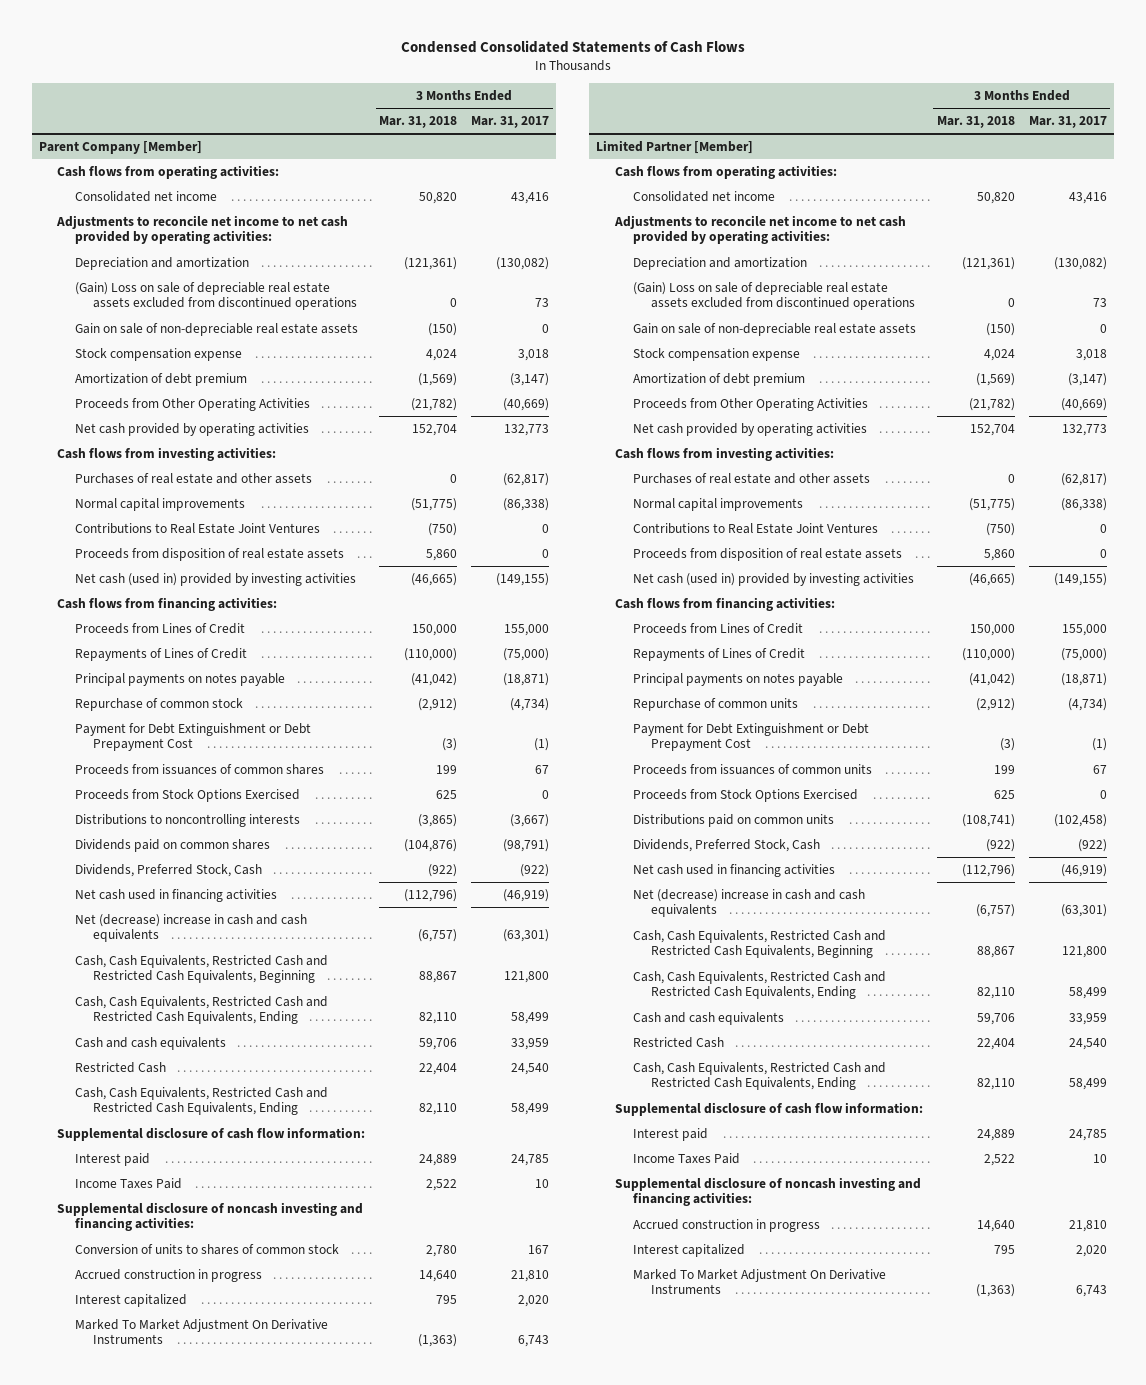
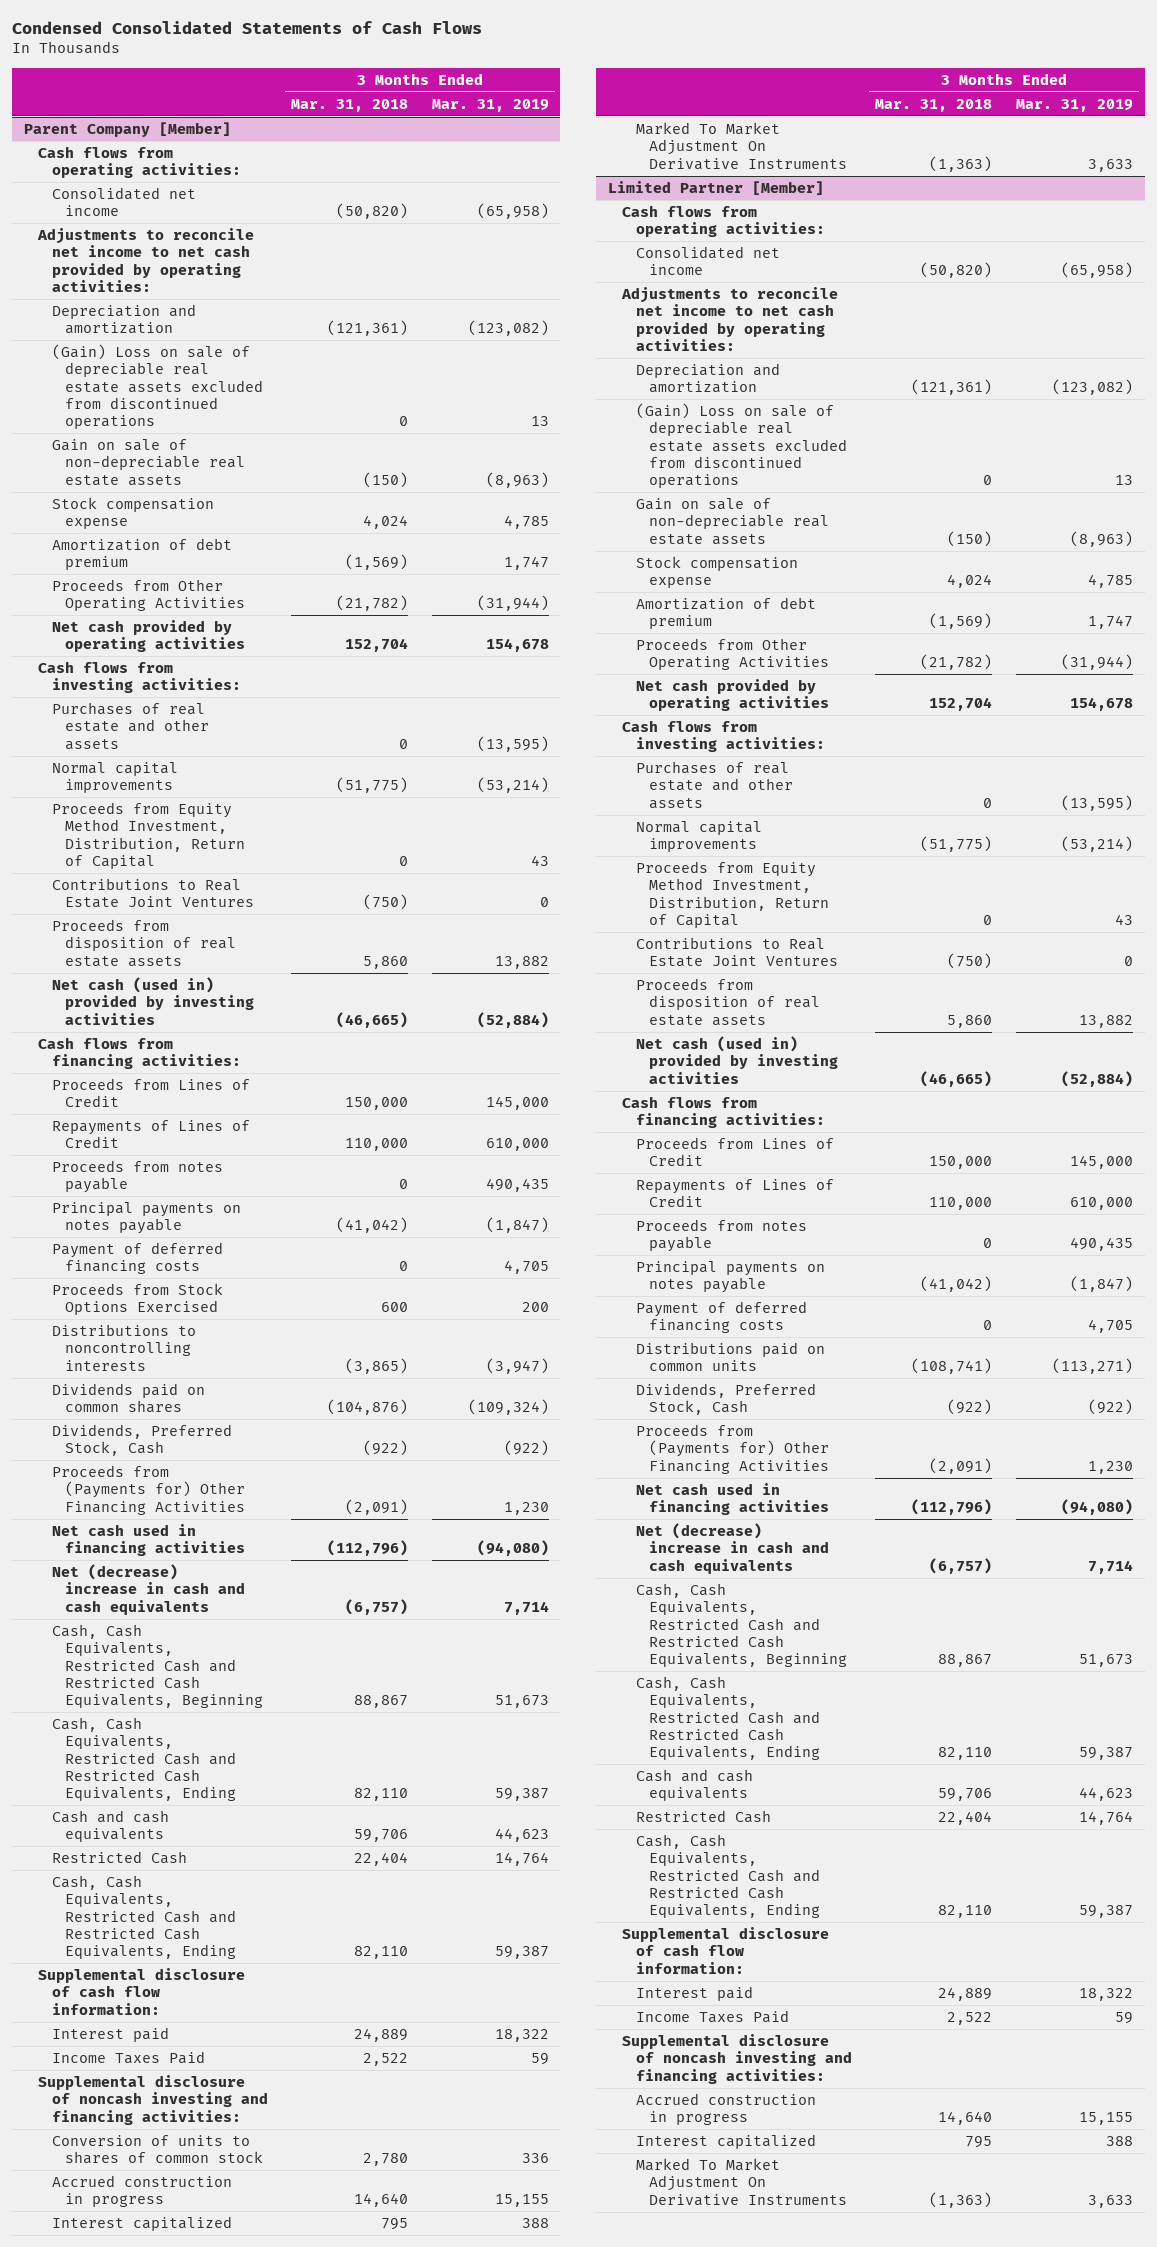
- | 3 Months Ended Mar. 31, 2018 | 3 Months Ended Mar. 31, 2017
+ | 3 Months Ended Mar. 31, 2018 | 3 Months Ended Mar. 31, 2019
@ Parent Company [Member]
- Consolidated net income | 50,820 | 43,416
+ Consolidated net income | (50,820) | (65,958)
+ Proceeds from Equity Method Investment, Distribution, Return of Capital | 0 | 43
- Repayments of Lines of Credit | (110,000) | (75,000)
+ Repayments of Lines of Credit | 110,000 | 610,000
+ Proceeds from notes payable | 0 | 490,435
- Repurchase of common stock | (2,912) | (4,734)
- Payment for Debt Extinguishment or Debt Prepayment Cost | (3) | (1)
- Proceeds from issuances of common shares | 199 | 67
- Proceeds from Stock Options Exercised | 625 | 0
+ Payment of deferred financing costs | 0 | 4,705
+ Proceeds from Stock Options Exercised | 600 | 200
+ Proceeds from (Payments for) Other Financing Activities | (2,091) | 1,230
@ Limited Partner [Member]
- Consolidated net income | 50,820 | 43,416
+ Consolidated net income | (50,820) | (65,958)
+ Proceeds from Equity Method Investment, Distribution, Return of Capital | 0 | 43
- Repayments of Lines of Credit | (110,000) | (75,000)
+ Repayments of Lines of Credit | 110,000 | 610,000
+ Proceeds from notes payable | 0 | 490,435
- Repurchase of common units | (2,912) | (4,734)
- Payment for Debt Extinguishment or Debt Prepayment Cost | (3) | (1)
- Proceeds from issuances of common units | 199 | 67
- Proceeds from Stock Options Exercised | 625 | 0
+ Payment of deferred financing costs | 0 | 4,705
+ Proceeds from (Payments for) Other Financing Activities | (2,091) | 1,230

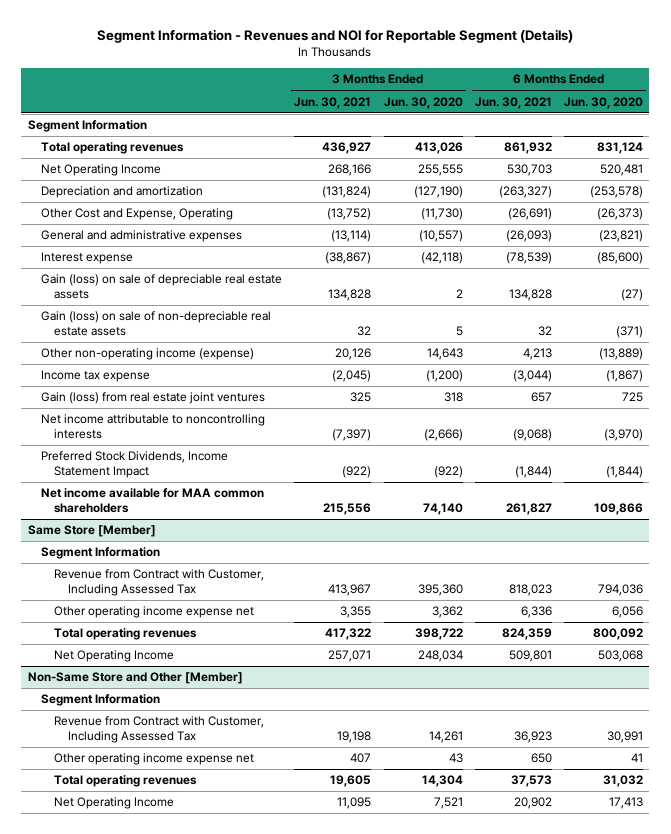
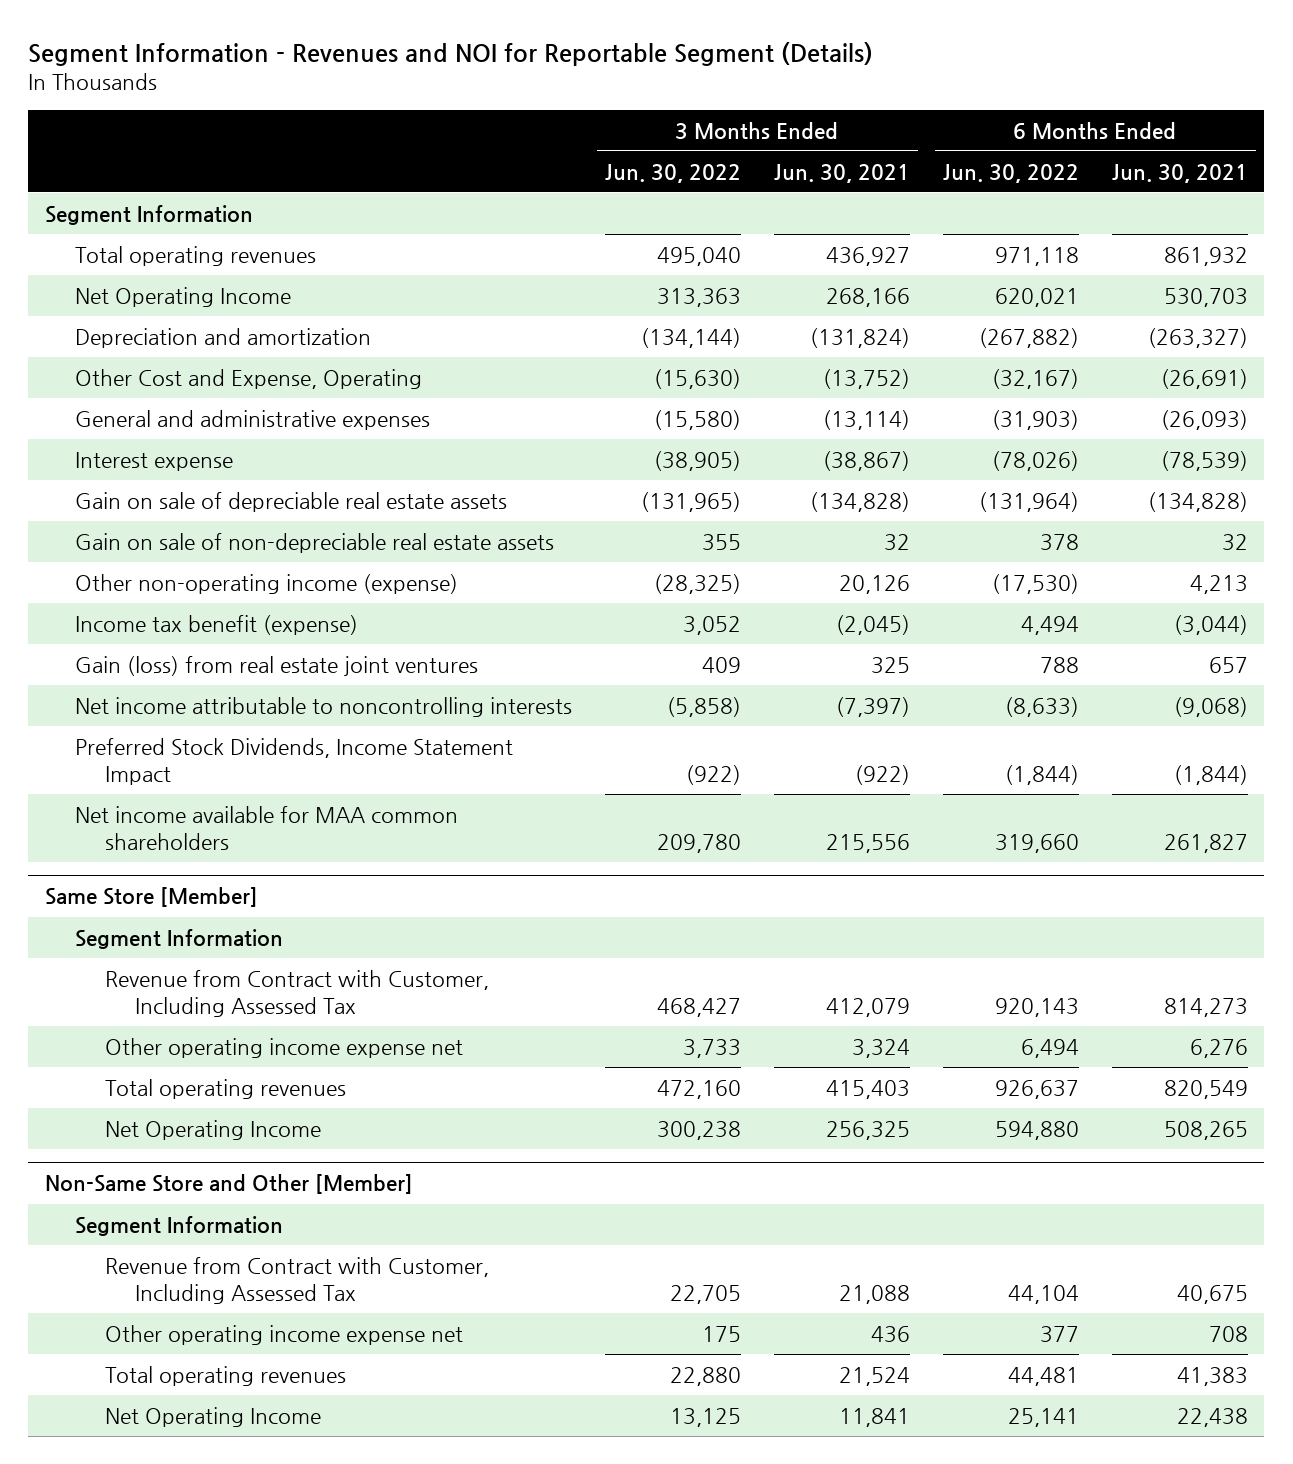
- | 3 Months Ended Jun. 30, 2021 | 3 Months Ended Jun. 30, 2020 | 6 Months Ended Jun. 30, 2021 | 6 Months Ended Jun. 30, 2020
+ | 3 Months Ended Jun. 30, 2022 | 3 Months Ended Jun. 30, 2021 | 6 Months Ended Jun. 30, 2022 | 6 Months Ended Jun. 30, 2021
- Gain (loss) on sale of depreciable real estate assets | 134,828 | 2 | 134,828 | (27)
- Gain (loss) on sale of non-depreciable real estate assets | 32 | 5 | 32 | (371)
+ Gain on sale of depreciable real estate assets | (131,965) | (134,828) | (131,964) | (134,828)
+ Gain on sale of non-depreciable real estate assets | 355 | 32 | 378 | 32
- Income tax expense | (2,045) | (1,200) | (3,044) | (1,867)
+ Income tax benefit (expense) | 3,052 | (2,045) | 4,494 | (3,044)
@ Same Store [Member]
- Revenue from Contract with Customer, Including Assessed Tax | 413,967 | 395,360 | 818,023 | 794,036
- Other operating income expense net | 3,355 | 3,362 | 6,336 | 6,056
- Total operating revenues | 417,322 | 398,722 | 824,359 | 800,092
- Net Operating Income | 257,071 | 248,034 | 509,801 | 503,068
+ Revenue from Contract with Customer, Including Assessed Tax | 468,427 | 412,079 | 920,143 | 814,273
+ Other operating income expense net | 3,733 | 3,324 | 6,494 | 6,276
+ Total operating revenues | 472,160 | 415,403 | 926,637 | 820,549
+ Net Operating Income | 300,238 | 256,325 | 594,880 | 508,265
@ Non-Same Store and Other [Member]
- Revenue from Contract with Customer, Including Assessed Tax | 19,198 | 14,261 | 36,923 | 30,991
- Other operating income expense net | 407 | 43 | 650 | 41
- Total operating revenues | 19,605 | 14,304 | 37,573 | 31,032
- Net Operating Income | 11,095 | 7,521 | 20,902 | 17,413
+ Revenue from Contract with Customer, Including Assessed Tax | 22,705 | 21,088 | 44,104 | 40,675
+ Other operating income expense net | 175 | 436 | 377 | 708
+ Total operating revenues | 22,880 | 21,524 | 44,481 | 41,383
+ Net Operating Income | 13,125 | 11,841 | 25,141 | 22,438

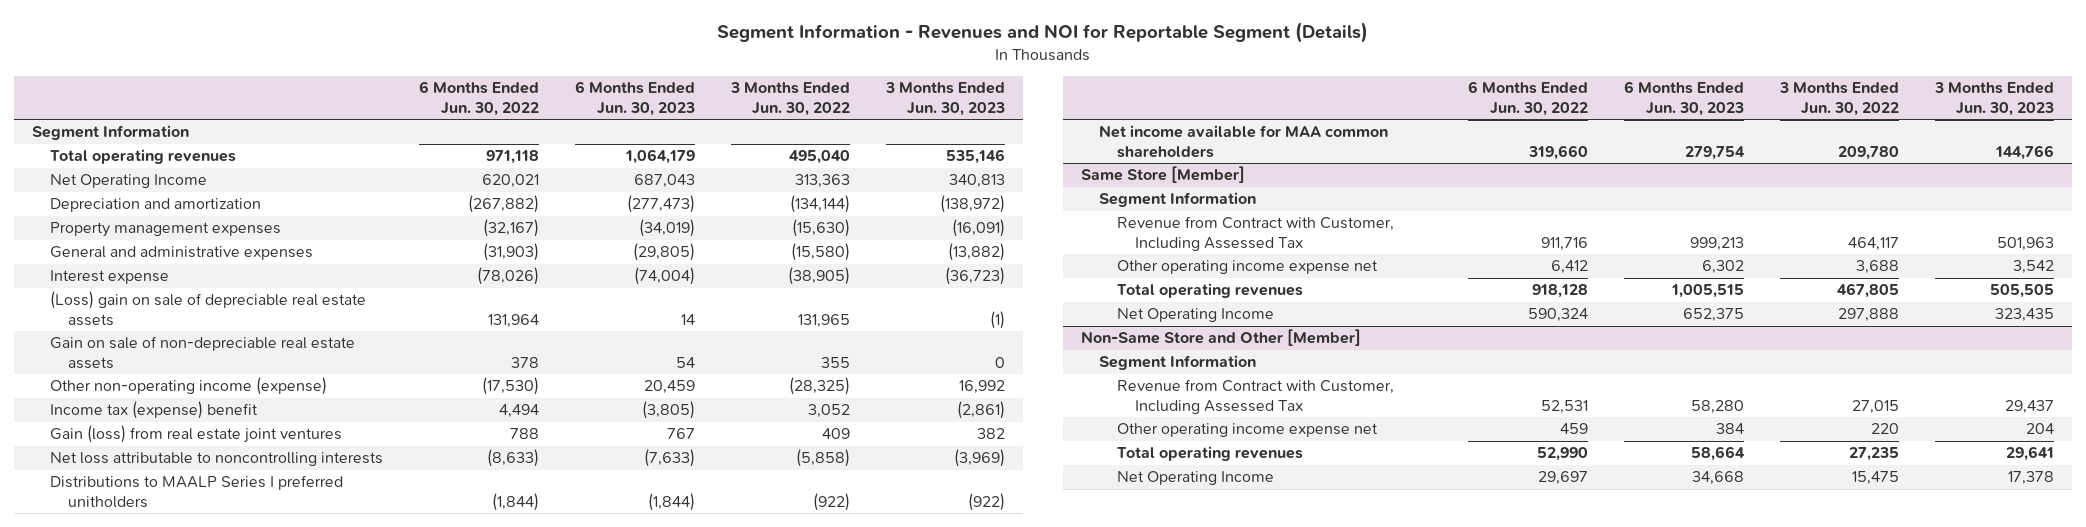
- | 3 Months Ended Jun. 30, 2022 | 3 Months Ended Jun. 30, 2021 | 6 Months Ended Jun. 30, 2022 | 6 Months Ended Jun. 30, 2021
+ | 6 Months Ended Jun. 30, 2022 | 6 Months Ended Jun. 30, 2023 | 3 Months Ended Jun. 30, 2022 | 3 Months Ended Jun. 30, 2023
- Other Cost and Expense, Operating | (15,630) | (13,752) | (32,167) | (26,691)
+ Property management expenses | (32,167) | (34,019) | (15,630) | (16,091)
- Gain on sale of depreciable real estate assets | (131,965) | (134,828) | (131,964) | (134,828)
+ (Loss) gain on sale of depreciable real estate assets | 131,964 | 14 | 131,965 | (1)
- Income tax benefit (expense) | 3,052 | (2,045) | 4,494 | (3,044)
+ Income tax (expense) benefit | 4,494 | (3,805) | 3,052 | (2,861)
- Net income attributable to noncontrolling interests | (5,858) | (7,397) | (8,633) | (9,068)
- Preferred Stock Dividends, Income Statement Impact | (922) | (922) | (1,844) | (1,844)
+ Net loss attributable to noncontrolling interests | (8,633) | (7,633) | (5,858) | (3,969)
+ Distributions to MAALP Series I preferred unitholders | (1,844) | (1,844) | (922) | (922)
@ Same Store [Member]
- Revenue from Contract with Customer, Including Assessed Tax | 468,427 | 412,079 | 920,143 | 814,273
- Other operating income expense net | 3,733 | 3,324 | 6,494 | 6,276
- Total operating revenues | 472,160 | 415,403 | 926,637 | 820,549
- Net Operating Income | 300,238 | 256,325 | 594,880 | 508,265
+ Revenue from Contract with Customer, Including Assessed Tax | 911,716 | 999,213 | 464,117 | 501,963
+ Other operating income expense net | 6,412 | 6,302 | 3,688 | 3,542
+ Total operating revenues | 918,128 | 1,005,515 | 467,805 | 505,505
+ Net Operating Income | 590,324 | 652,375 | 297,888 | 323,435
@ Non-Same Store and Other [Member]
- Revenue from Contract with Customer, Including Assessed Tax | 22,705 | 21,088 | 44,104 | 40,675
- Other operating income expense net | 175 | 436 | 377 | 708
- Total operating revenues | 22,880 | 21,524 | 44,481 | 41,383
- Net Operating Income | 13,125 | 11,841 | 25,141 | 22,438
+ Revenue from Contract with Customer, Including Assessed Tax | 52,531 | 58,280 | 27,015 | 29,437
+ Other operating income expense net | 459 | 384 | 220 | 204
+ Total operating revenues | 52,990 | 58,664 | 27,235 | 29,641
+ Net Operating Income | 29,697 | 34,668 | 15,475 | 17,378

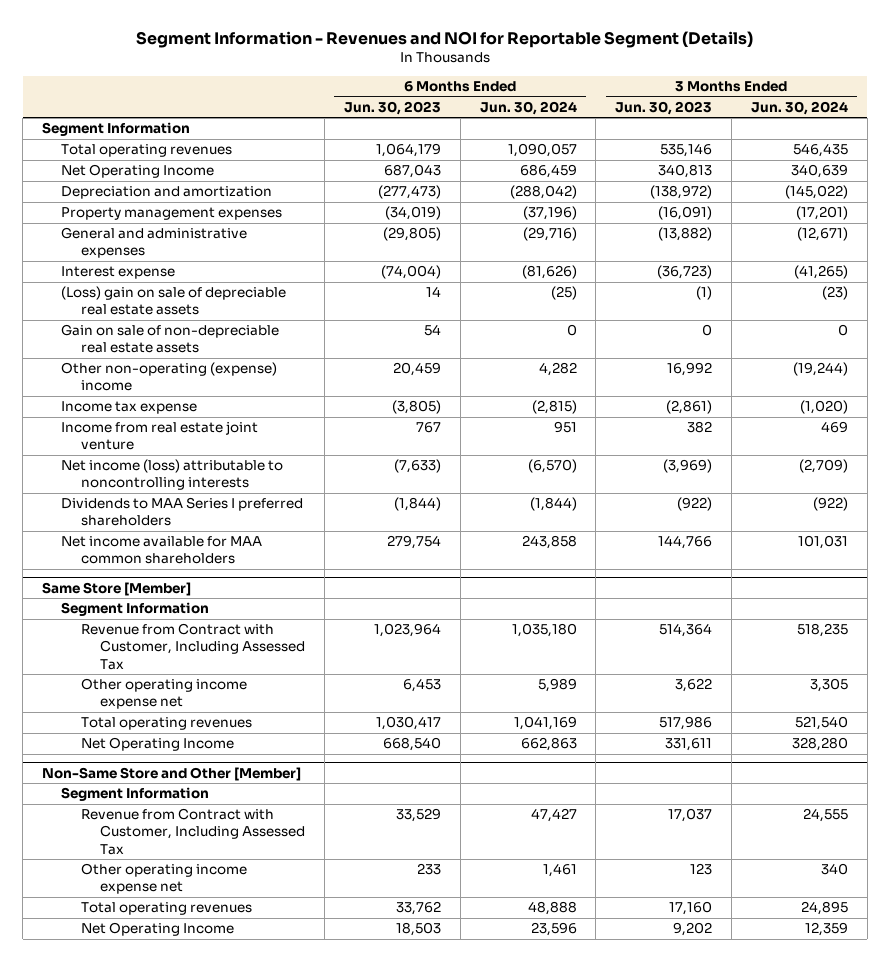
- | 6 Months Ended Jun. 30, 2022 | 6 Months Ended Jun. 30, 2023 | 3 Months Ended Jun. 30, 2022 | 3 Months Ended Jun. 30, 2023
+ | 6 Months Ended Jun. 30, 2023 | 6 Months Ended Jun. 30, 2024 | 3 Months Ended Jun. 30, 2023 | 3 Months Ended Jun. 30, 2024
- Other non-operating income (expense) | (17,530) | 20,459 | (28,325) | 16,992
- Income tax (expense) benefit | 4,494 | (3,805) | 3,052 | (2,861)
- Gain (loss) from real estate joint ventures | 788 | 767 | 409 | 382
- Net loss attributable to noncontrolling interests | (8,633) | (7,633) | (5,858) | (3,969)
- Distributions to MAALP Series I preferred unitholders | (1,844) | (1,844) | (922) | (922)
+ Other non-operating (expense) income | 20,459 | 4,282 | 16,992 | (19,244)
+ Income tax expense | (3,805) | (2,815) | (2,861) | (1,020)
+ Income from real estate joint venture | 767 | 951 | 382 | 469
+ Net income (loss) attributable to noncontrolling interests | (7,633) | (6,570) | (3,969) | (2,709)
+ Dividends to MAA Series I preferred shareholders | (1,844) | (1,844) | (922) | (922)
@ Same Store [Member]
- Revenue from Contract with Customer, Including Assessed Tax | 911,716 | 999,213 | 464,117 | 501,963
- Other operating income expense net | 6,412 | 6,302 | 3,688 | 3,542
- Total operating revenues | 918,128 | 1,005,515 | 467,805 | 505,505
- Net Operating Income | 590,324 | 652,375 | 297,888 | 323,435
+ Revenue from Contract with Customer, Including Assessed Tax | 1,023,964 | 1,035,180 | 514,364 | 518,235
+ Other operating income expense net | 6,453 | 5,989 | 3,622 | 3,305
+ Total operating revenues | 1,030,417 | 1,041,169 | 517,986 | 521,540
+ Net Operating Income | 668,540 | 662,863 | 331,611 | 328,280
@ Non-Same Store and Other [Member]
- Revenue from Contract with Customer, Including Assessed Tax | 52,531 | 58,280 | 27,015 | 29,437
- Other operating income expense net | 459 | 384 | 220 | 204
- Total operating revenues | 52,990 | 58,664 | 27,235 | 29,641
- Net Operating Income | 29,697 | 34,668 | 15,475 | 17,378
+ Revenue from Contract with Customer, Including Assessed Tax | 33,529 | 47,427 | 17,037 | 24,555
+ Other operating income expense net | 233 | 1,461 | 123 | 340
+ Total operating revenues | 33,762 | 48,888 | 17,160 | 24,895
+ Net Operating Income | 18,503 | 23,596 | 9,202 | 12,359

